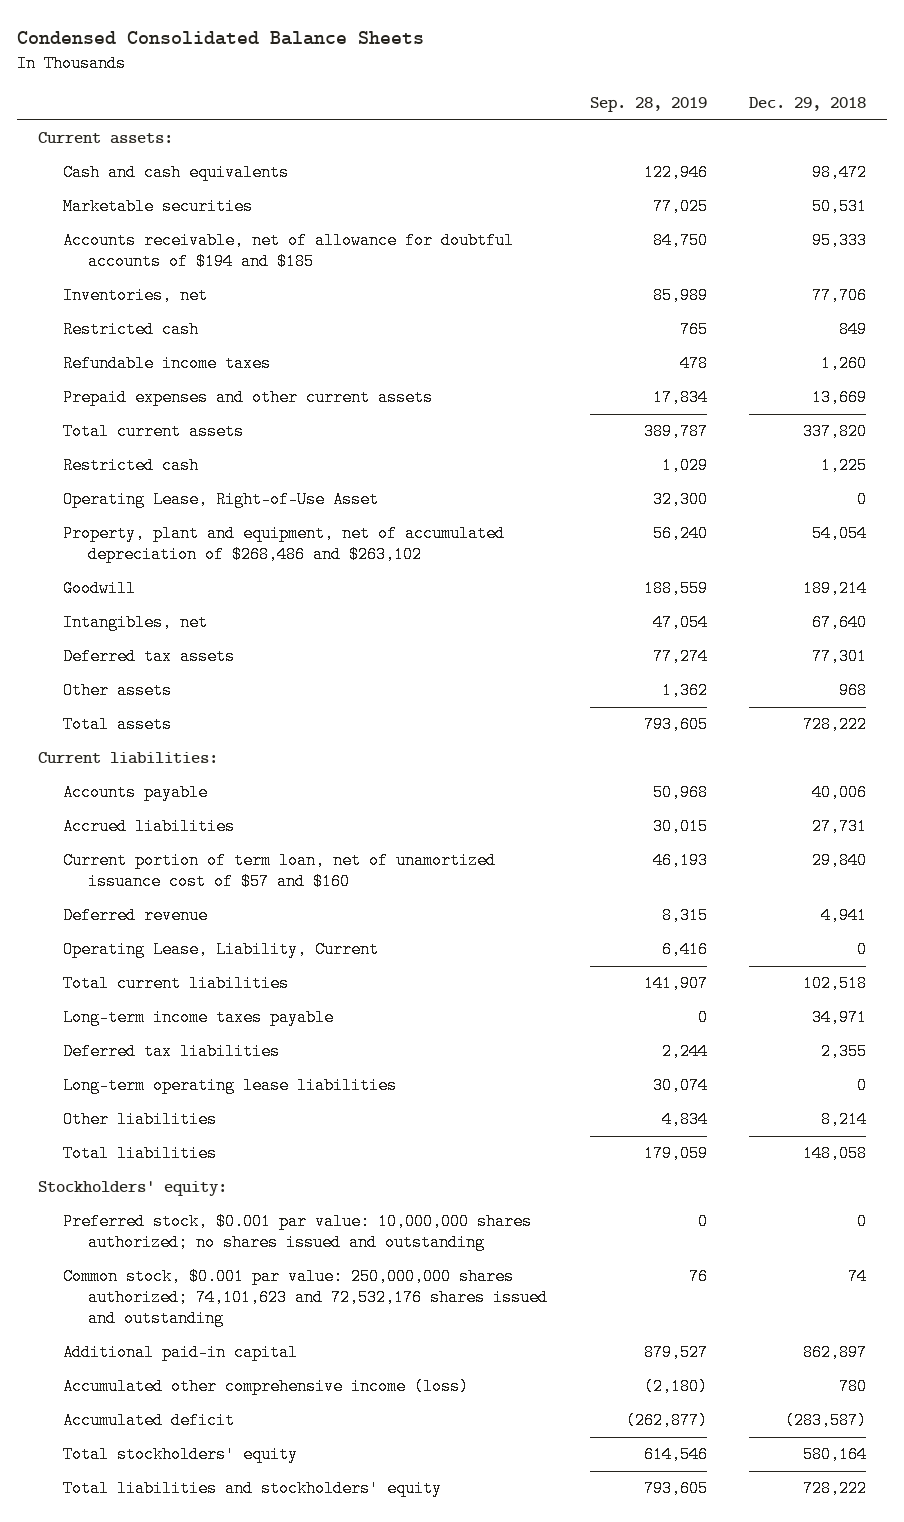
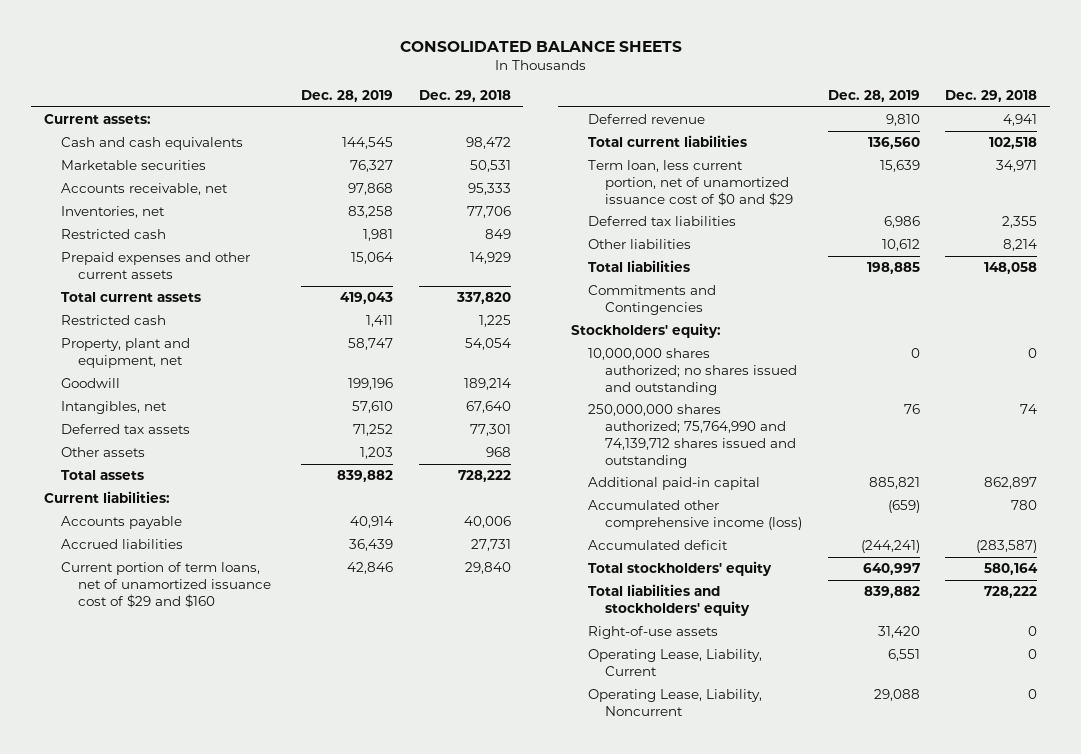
- Condensed Consolidated Balance Sheets
+ CONSOLIDATED BALANCE SHEETS
- | Sep. 28, 2019 | Dec. 29, 2018
+ | Dec. 28, 2019 | Dec. 29, 2018
- Accounts receivable, net of allowance for doubtful accounts of $194 and $185 | 84,750 | 95,333
+ Accounts receivable, net | 97,868 | 95,333
- Refundable income taxes | 478 | 1,260
- Prepaid expenses and other current assets | 17,834 | 13,669
+ Prepaid expenses and other current assets | 15,064 | 14,929
- Operating Lease, Right-of-Use Asset | 32,300 | 0
- Property, plant and equipment, net of accumulated depreciation of $268,486 and $263,102 | 56,240 | 54,054
+ Property, plant and equipment, net | 58,747 | 54,054
- Current portion of term loan, net of unamortized issuance cost of $57 and $160 | 46,193 | 29,840
+ Current portion of term loans, net of unamortized issuance cost of $29 and $160 | 42,846 | 29,840
- Long-term income taxes payable | 0 | 34,971
+ Term loan, less current portion, net of unamortized issuance cost of $0 and $29 | 15,639 | 34,971
- Long-term operating lease liabilities | 30,074 | 0
+ Commitments and Contingencies
- Preferred stock, $0.001 par value: 10,000,000 shares authorized; no shares issued and outstanding | 0 | 0
- Common stock, $0.001 par value: 250,000,000 shares authorized; 74,101,623 and 72,532,176 shares issued and outstanding | 76 | 74
+ 10,000,000 shares authorized; no shares issued and outstanding | 0 | 0
+ 250,000,000 shares authorized; 75,764,990 and 74,139,712 shares issued and outstanding | 76 | 74
+ Right-of-use assets | 31,420 | 0
moved down: Operating Lease, Liability, Current | 6,551 | 0
+ Operating Lease, Liability, Noncurrent | 29,088 | 0

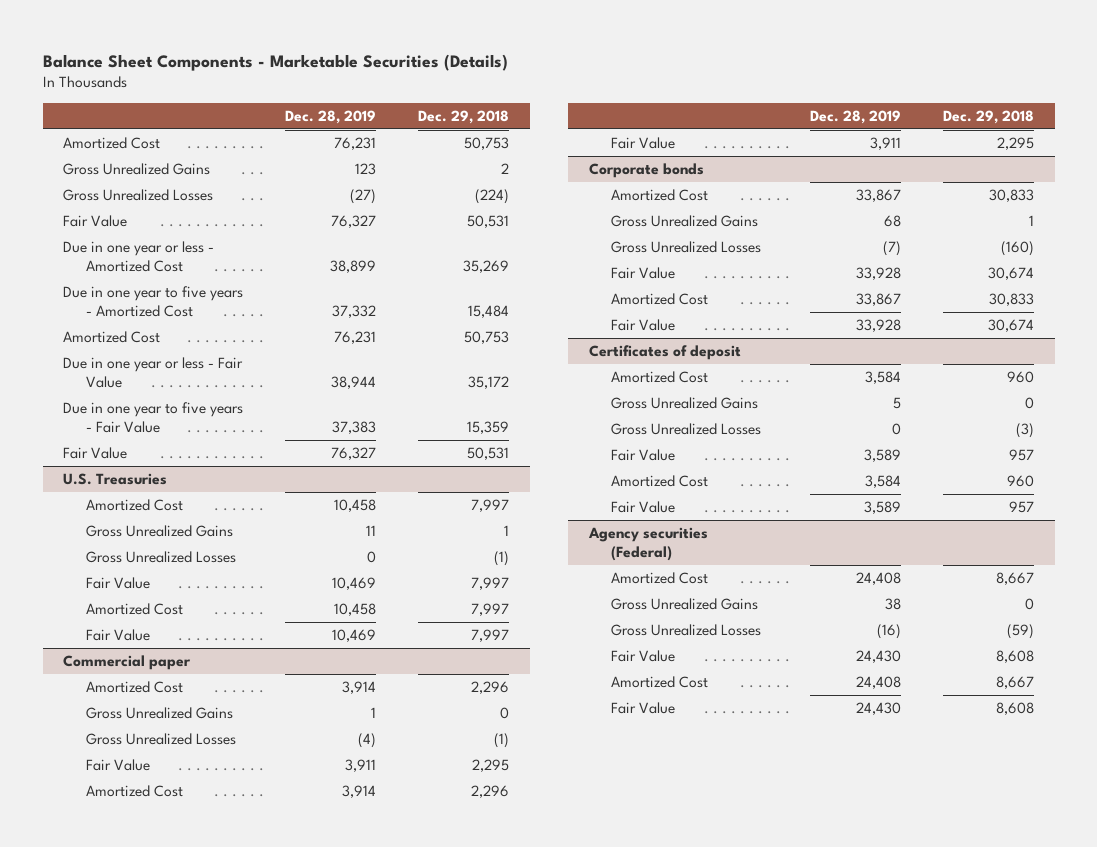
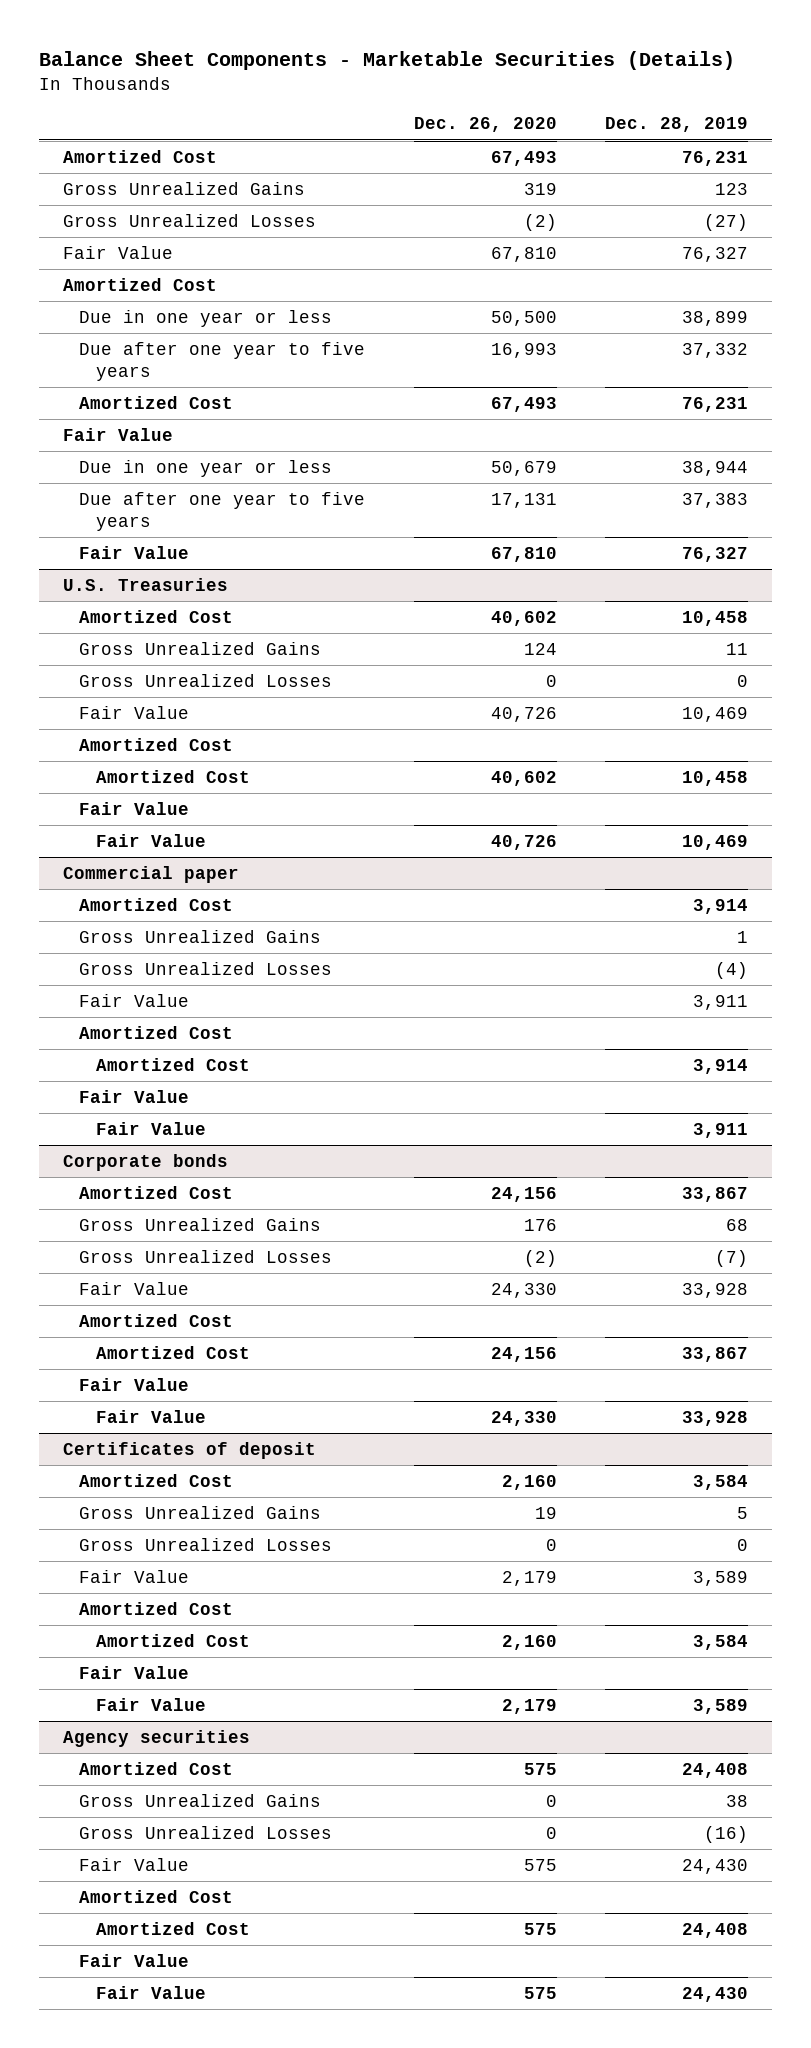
- | Dec. 28, 2019 | Dec. 29, 2018
+ | Dec. 26, 2020 | Dec. 28, 2019
- Due in one year or less - Amortized Cost | 38,899 | 35,269
- Due in one year to five years - Amortized Cost | 37,332 | 15,484
+ Amortized Cost
+ Due in one year or less | 50,500 | 38,899
+ Due after one year to five years | 16,993 | 37,332
- Due in one year or less - Fair Value | 38,944 | 35,172
- Due in one year to five years - Fair Value | 37,383 | 15,359
+ Fair Value
+ Due in one year or less | 50,679 | 38,944
+ Due after one year to five years | 17,131 | 37,383
@ U.S. Treasuries
+ Amortized Cost
+ Fair Value
@ Commercial paper
+ Amortized Cost
+ Fair Value
@ Corporate bonds
+ Amortized Cost
+ Fair Value
@ Certificates of deposit
+ Amortized Cost
+ Fair Value
- Agency securities (Federal)
+ Agency securities
+ Amortized Cost
+ Fair Value

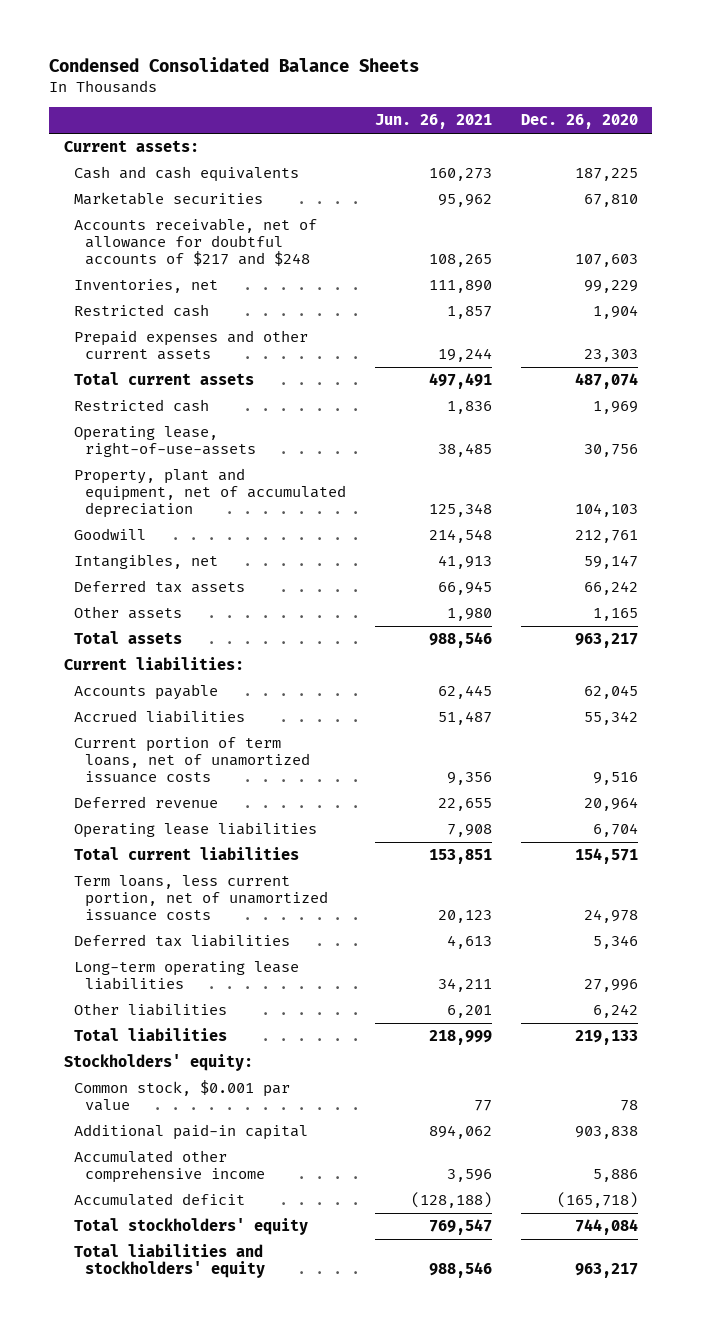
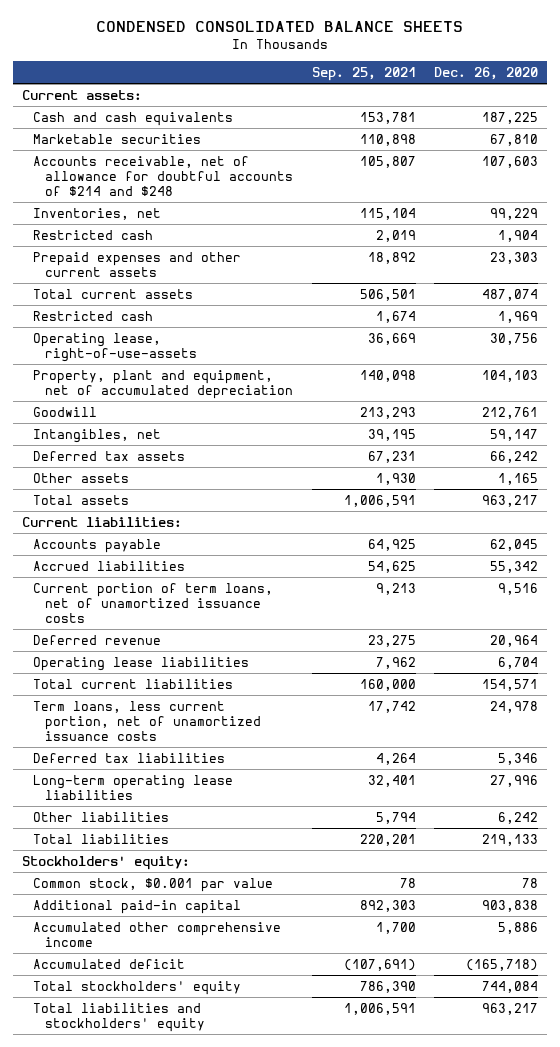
- Condensed Consolidated Balance Sheets
+ CONDENSED CONSOLIDATED BALANCE SHEETS
- | Jun. 26, 2021 | Dec. 26, 2020
+ | Sep. 25, 2021 | Dec. 26, 2020
- Accounts receivable, net of allowance for doubtful accounts of $217 and $248 | 108,265 | 107,603
+ Accounts receivable, net of allowance for doubtful accounts of $214 and $248 | 105,807 | 107,603

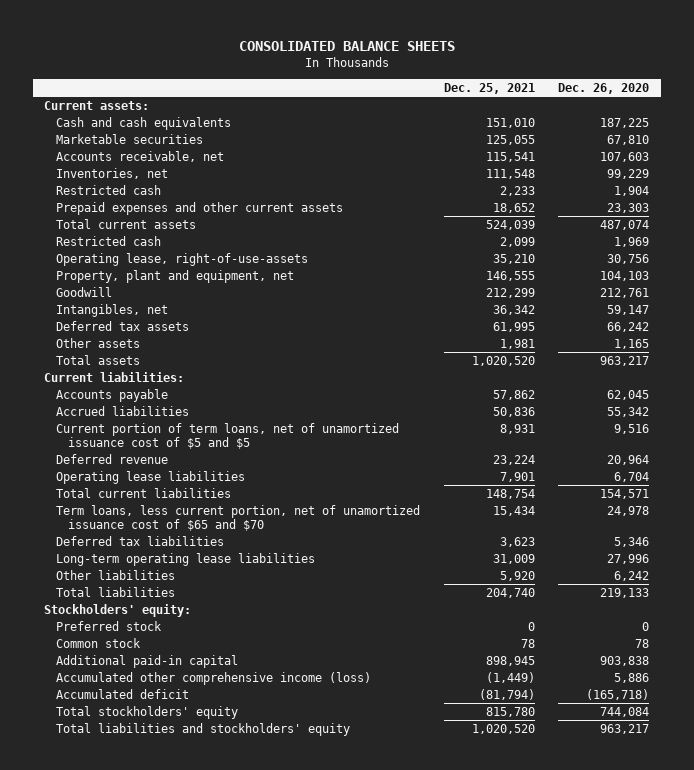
- CONDENSED CONSOLIDATED BALANCE SHEETS
+ CONSOLIDATED BALANCE SHEETS
- | Sep. 25, 2021 | Dec. 26, 2020
+ | Dec. 25, 2021 | Dec. 26, 2020
- Accounts receivable, net of allowance for doubtful accounts of $214 and $248 | 105,807 | 107,603
+ Accounts receivable, net | 115,541 | 107,603
- Property, plant and equipment, net of accumulated depreciation | 140,098 | 104,103
+ Property, plant and equipment, net | 146,555 | 104,103
- Current portion of term loans, net of unamortized issuance costs | 9,213 | 9,516
+ Current portion of term loans, net of unamortized issuance cost of $5 and $5 | 8,931 | 9,516
- Term loans, less current portion, net of unamortized issuance costs | 17,742 | 24,978
+ Term loans, less current portion, net of unamortized issuance cost of $65 and $70 | 15,434 | 24,978
- Common stock, $0.001 par value | 78 | 78
+ Preferred stock | 0 | 0
+ Common stock | 78 | 78
- Accumulated other comprehensive income | 1,700 | 5,886
+ Accumulated other comprehensive income (loss) | (1,449) | 5,886

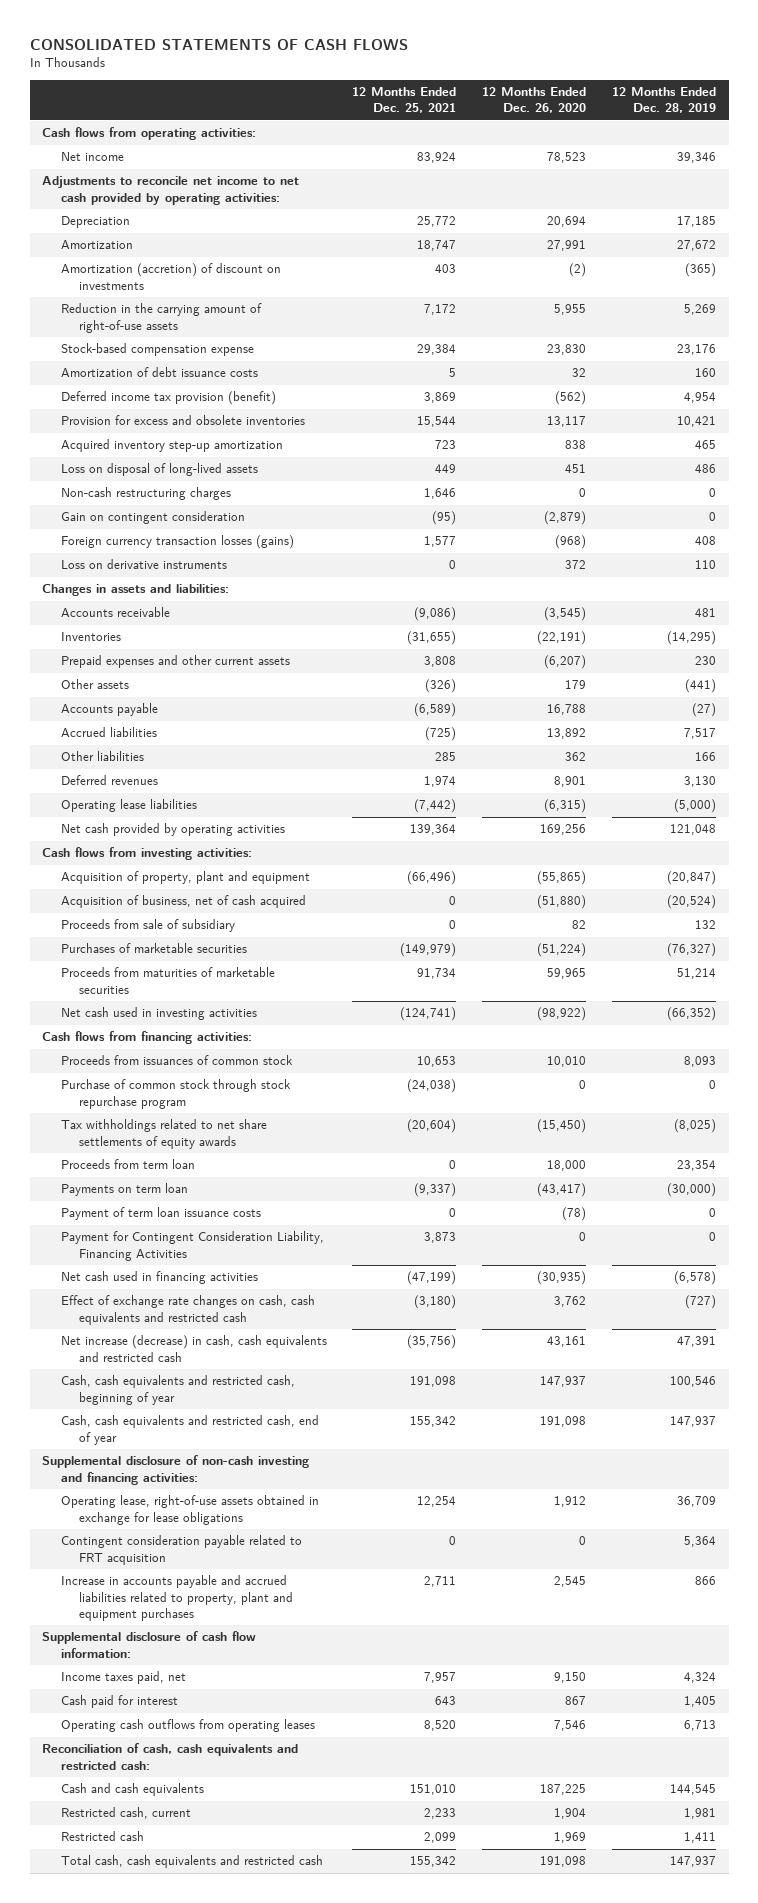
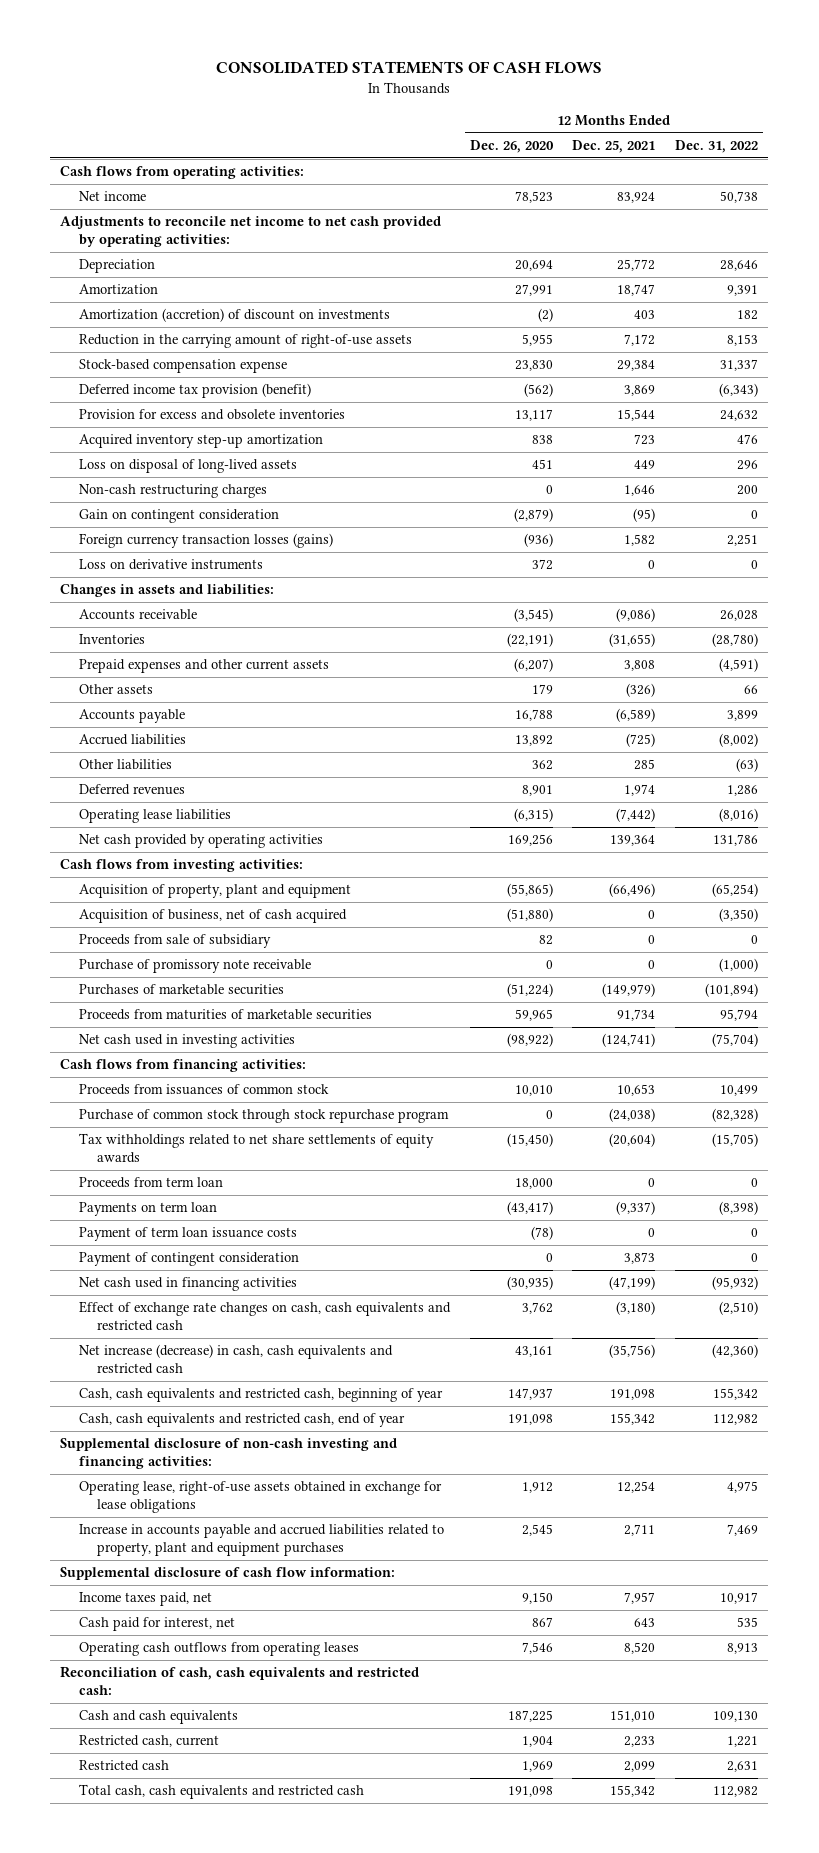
- | 12 Months Ended Dec. 25, 2021 | 12 Months Ended Dec. 26, 2020 | 12 Months Ended Dec. 28, 2019
+ | 12 Months Ended Dec. 26, 2020 | 12 Months Ended Dec. 25, 2021 | 12 Months Ended Dec. 31, 2022
- Amortization of debt issuance costs | 5 | 32 | 160
- Foreign currency transaction losses (gains) | 1,577 | (968) | 408
+ Foreign currency transaction losses (gains) | (936) | 1,582 | 2,251
+ Purchase of promissory note receivable | 0 | 0 | (1,000)
- Payment for Contingent Consideration Liability, Financing Activities | 3,873 | 0 | 0
+ Payment of contingent consideration | 0 | 3,873 | 0
- Contingent consideration payable related to FRT acquisition | 0 | 0 | 5,364
- Cash paid for interest | 643 | 867 | 1,405
+ Cash paid for interest, net | 867 | 643 | 535

